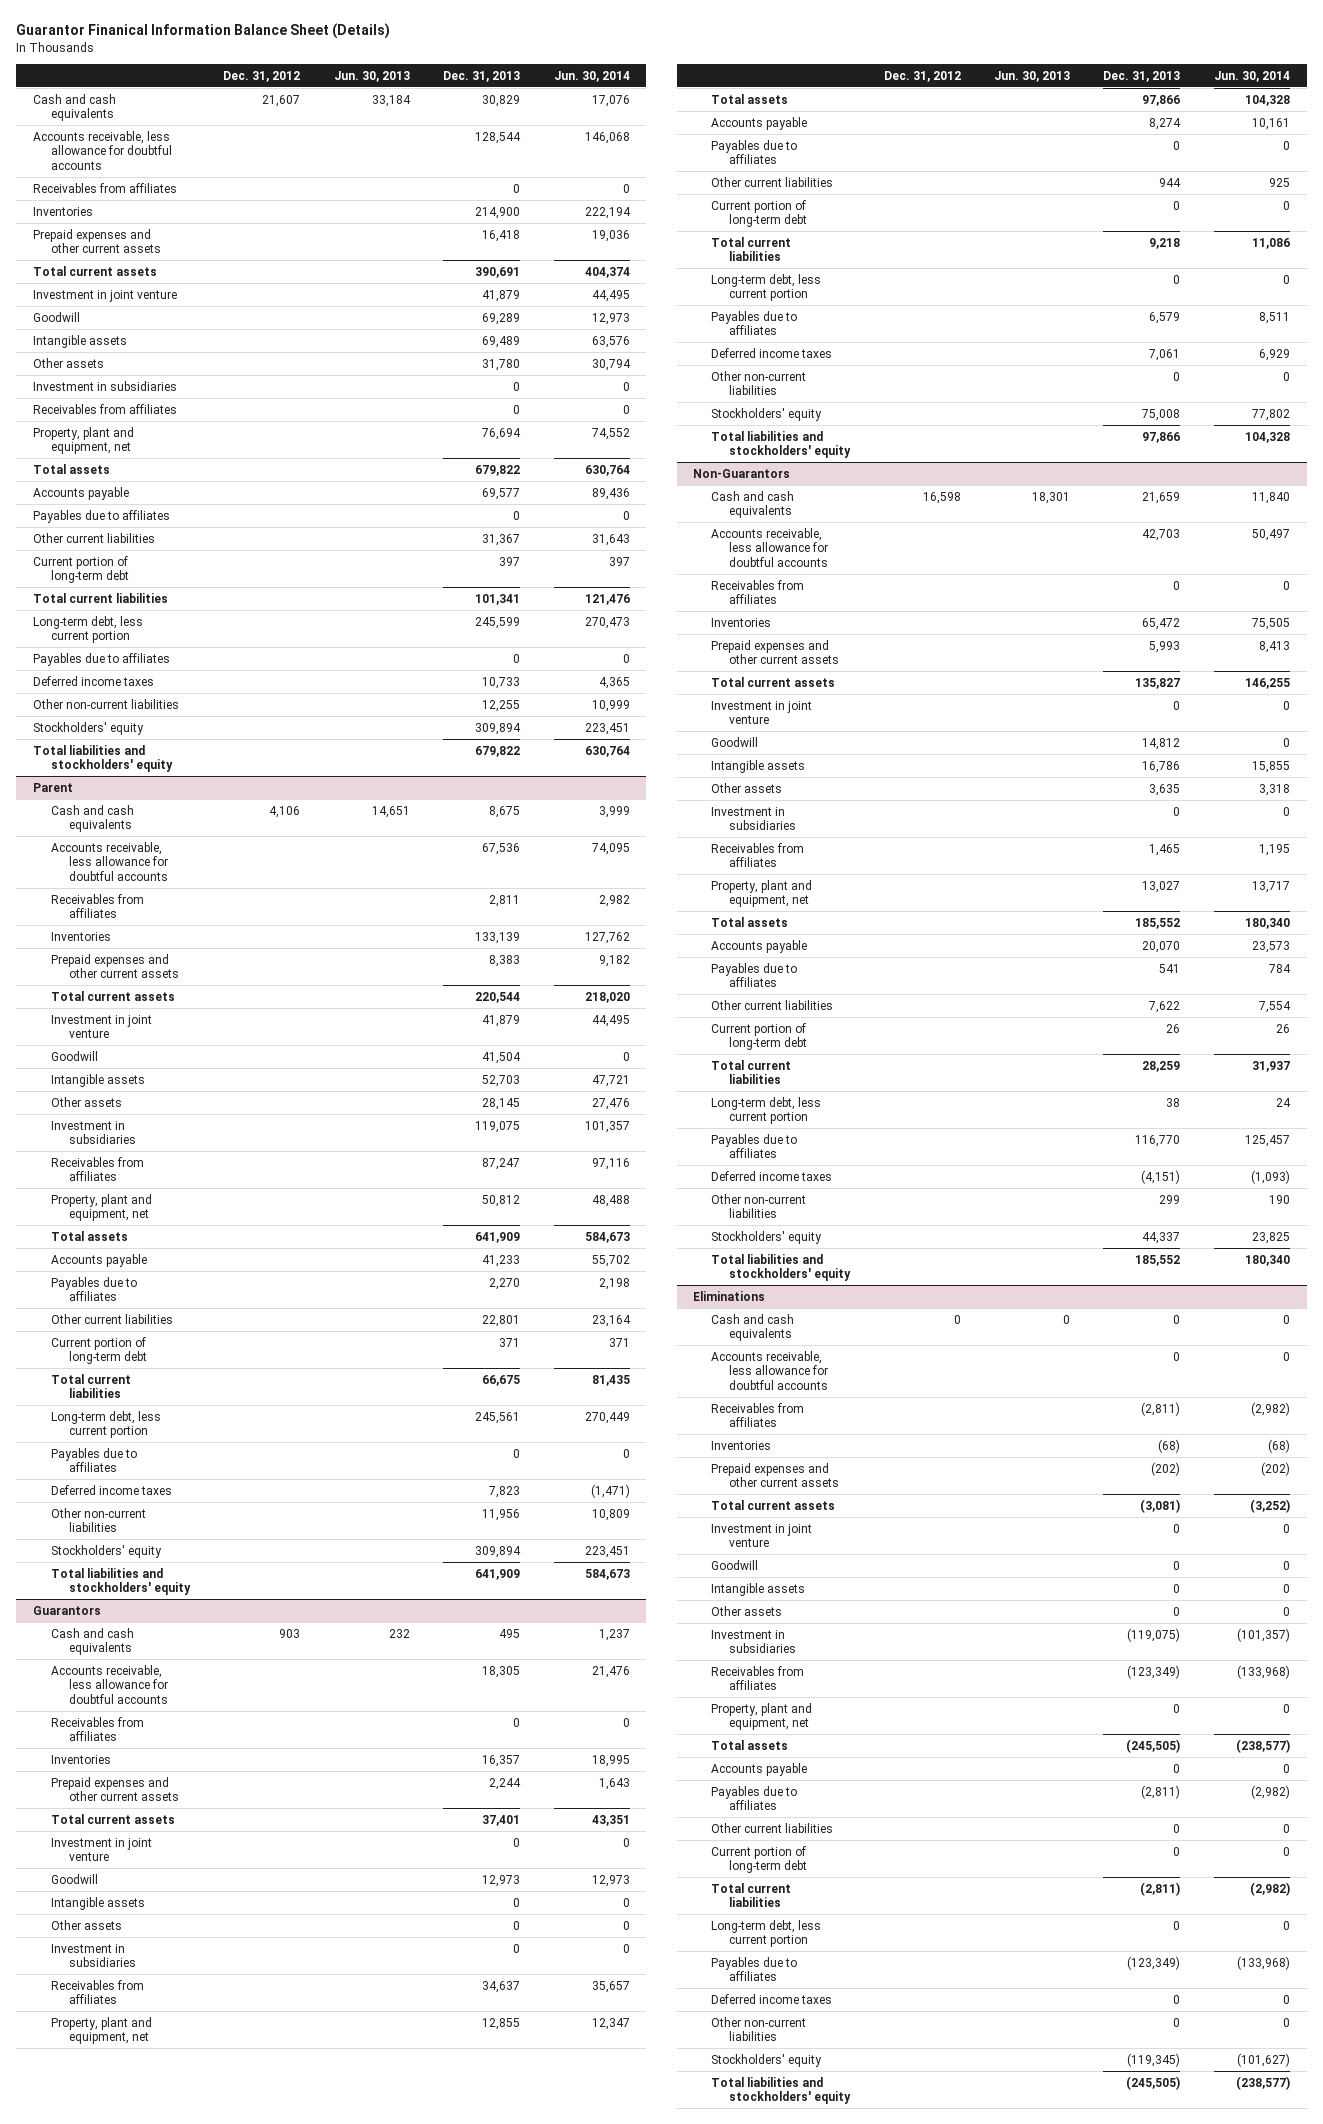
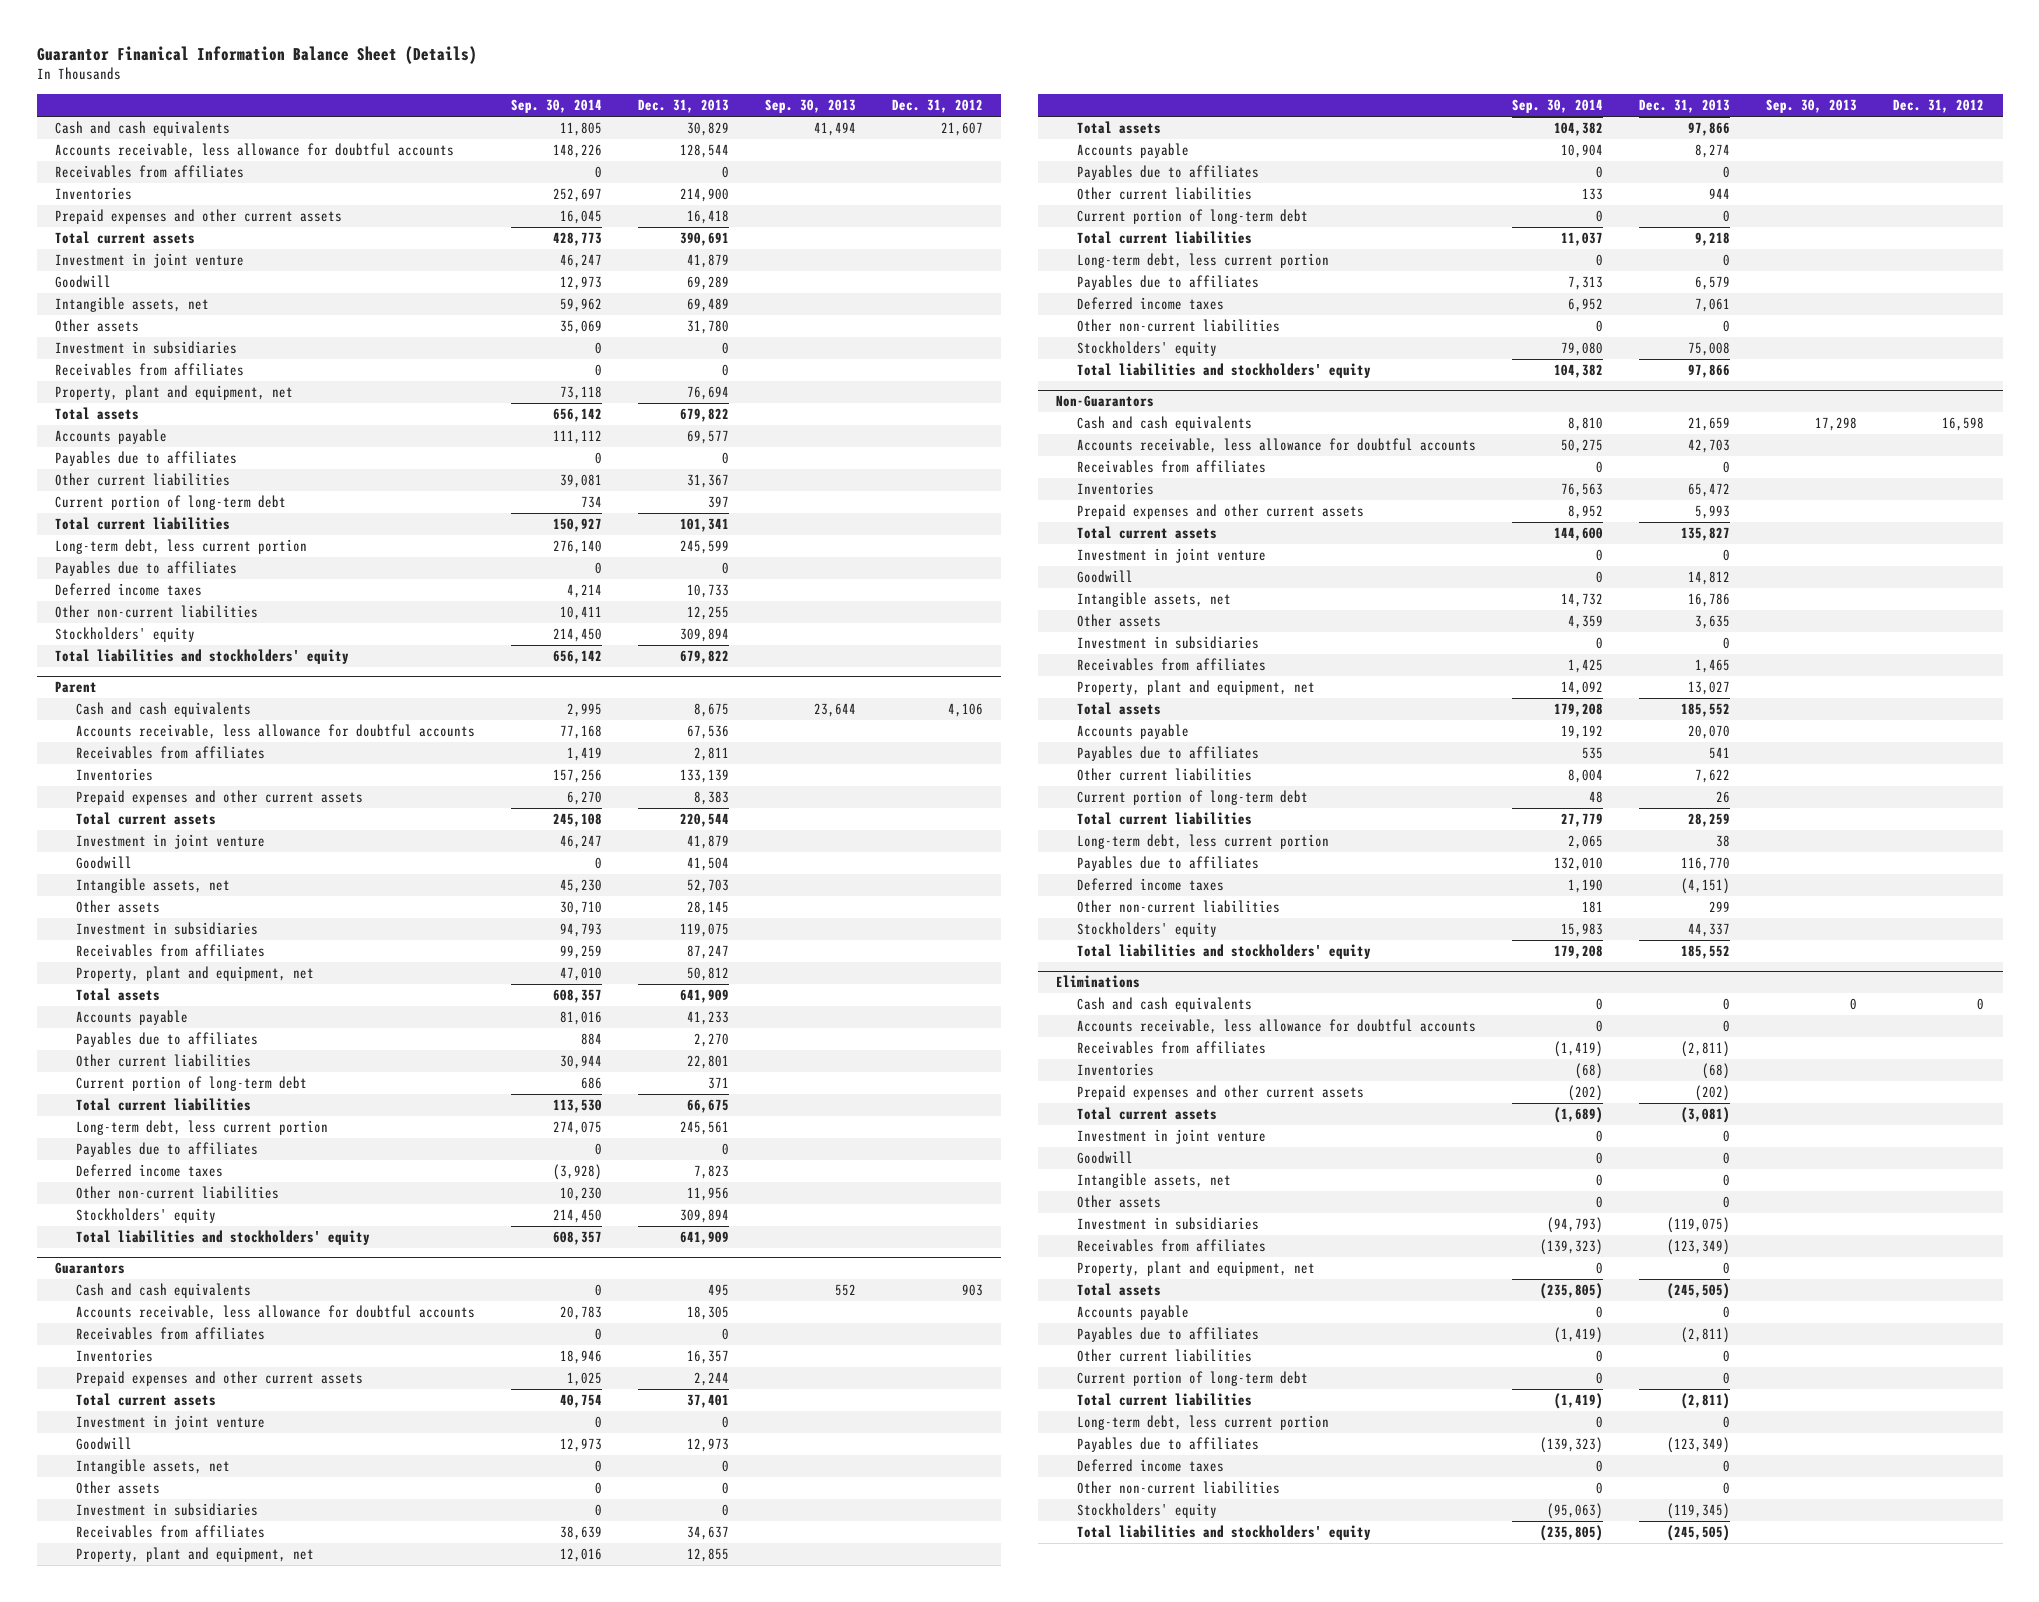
- | Dec. 31, 2012 | Jun. 30, 2013 | Dec. 31, 2013 | Jun. 30, 2014
+ | Sep. 30, 2014 | Dec. 31, 2013 | Sep. 30, 2013 | Dec. 31, 2012
- Intangible assets | | | 69,489 | 63,576
+ Intangible assets, net | 59,962 | 69,489 | |
@ Parent
- Intangible assets | | | 52,703 | 47,721
+ Intangible assets, net | 45,230 | 52,703 | |
@ Guarantors
- Intangible assets | | | 0 | 0
+ Intangible assets, net | 0 | 0 | |
@ Non-Guarantors
- Intangible assets | | | 16,786 | 15,855
+ Intangible assets, net | 14,732 | 16,786 | |
@ Eliminations
- Intangible assets | | | 0 | 0
+ Intangible assets, net | 0 | 0 | |

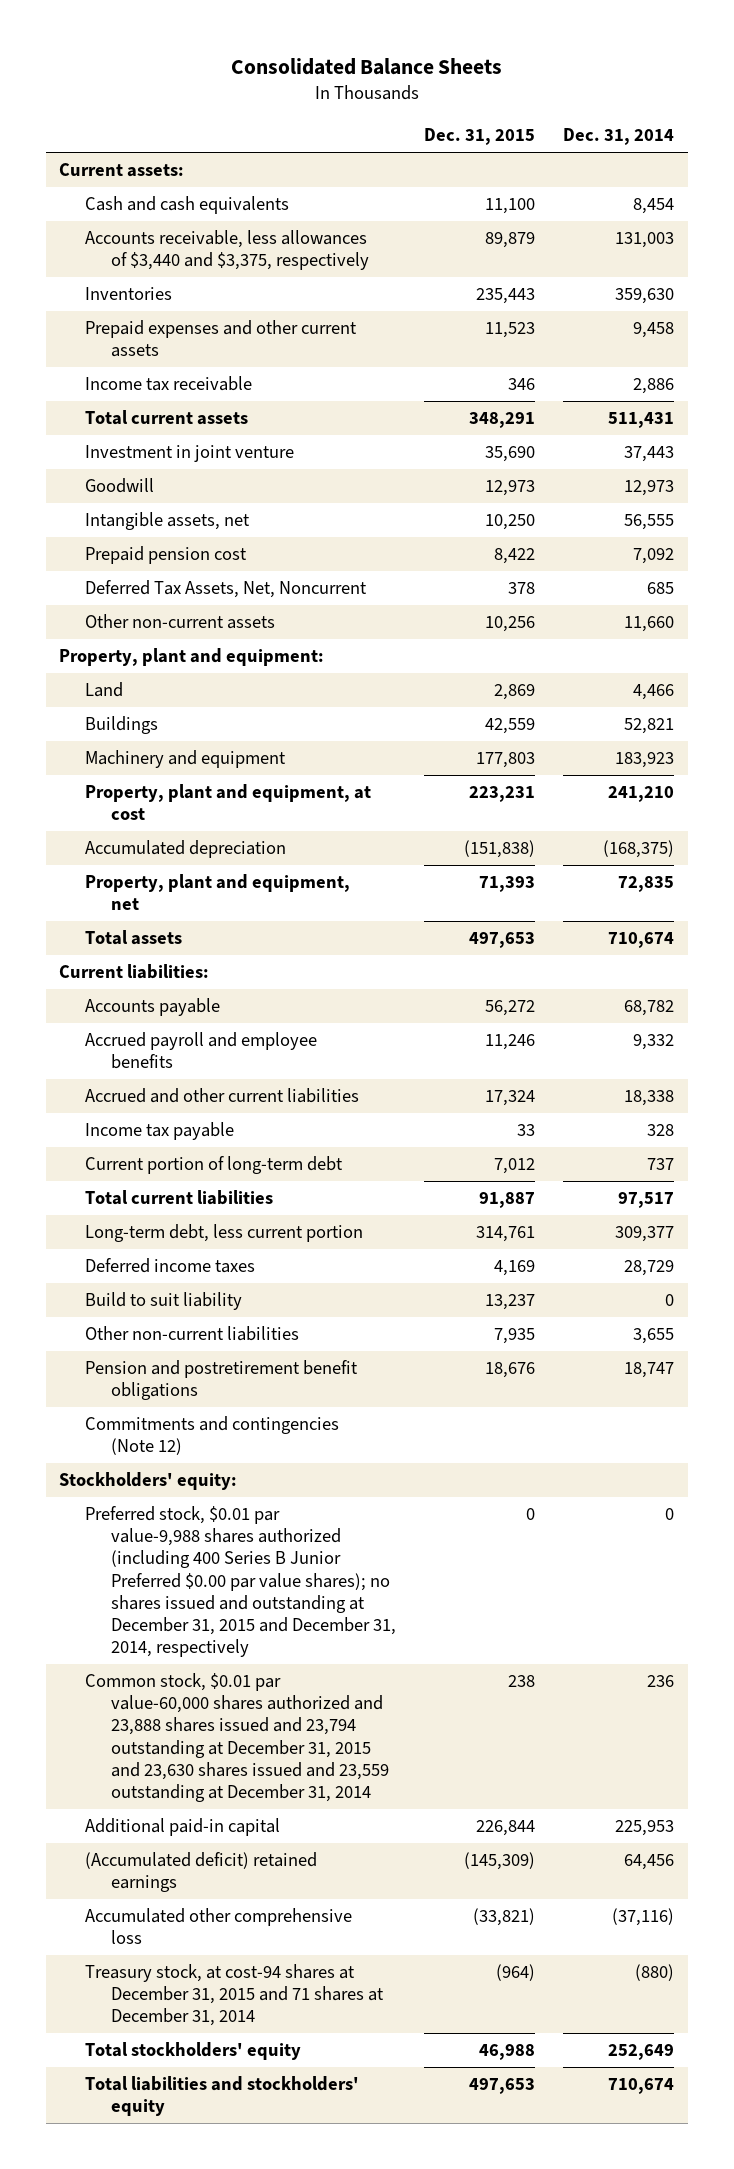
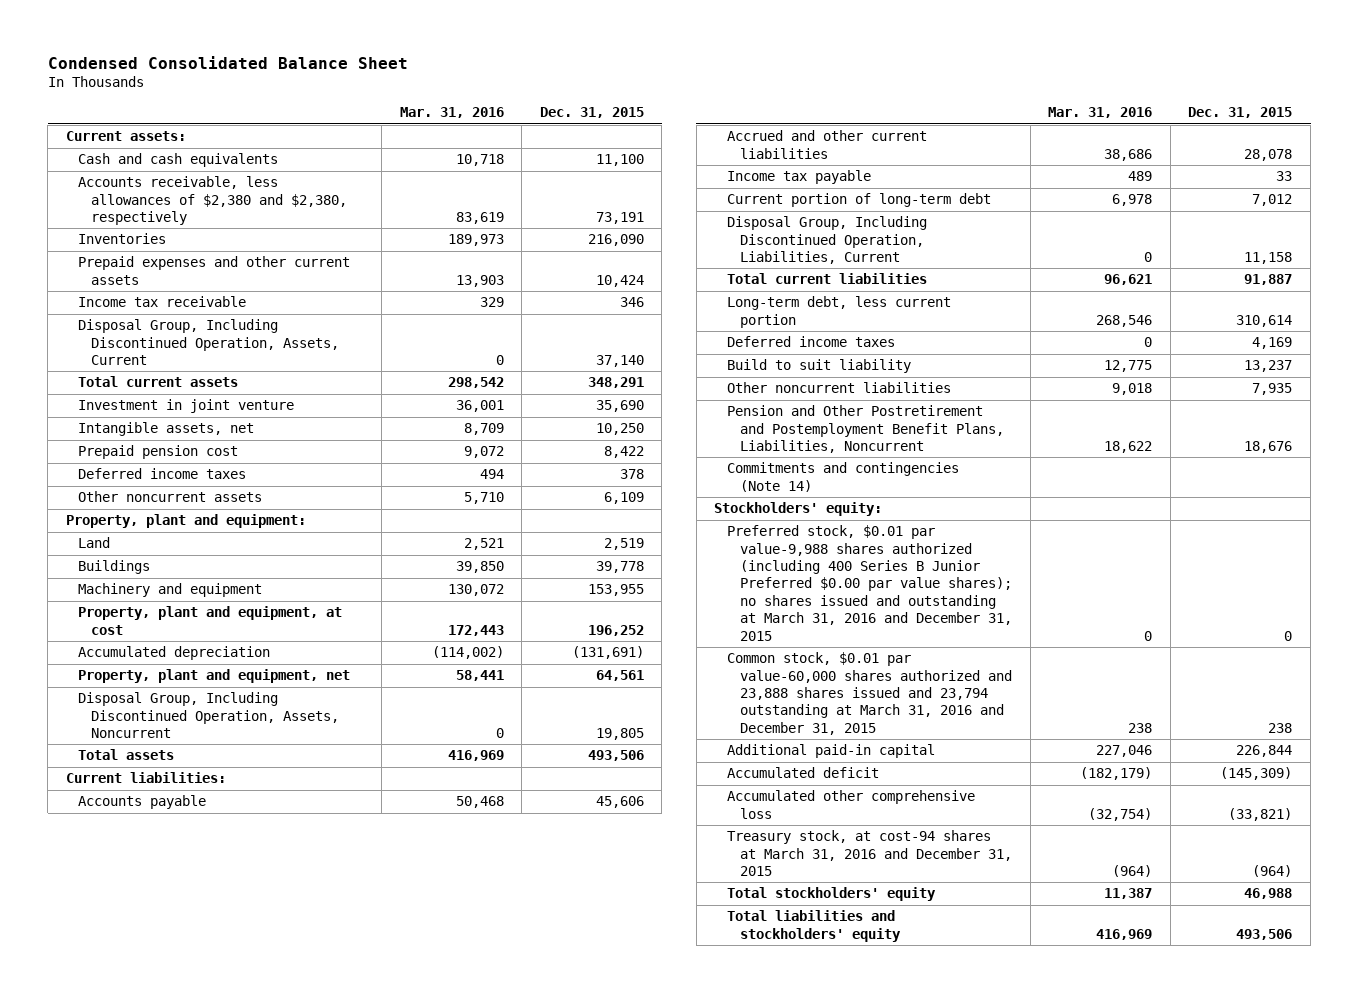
- Consolidated Balance Sheets
+ Condensed Consolidated Balance Sheet
- | Dec. 31, 2015 | Dec. 31, 2014
+ | Mar. 31, 2016 | Dec. 31, 2015
- Accounts receivable, less allowances of $3,440 and $3,375, respectively | 89,879 | 131,003
- Inventories | 235,443 | 359,630
- Prepaid expenses and other current assets | 11,523 | 9,458
+ Accounts receivable, less allowances of $2,380 and $2,380, respectively | 83,619 | 73,191
+ Inventories | 189,973 | 216,090
+ Prepaid expenses and other current assets | 13,903 | 10,424
+ Disposal Group, Including Discontinued Operation, Assets, Current | 0 | 37,140
- Goodwill | 12,973 | 12,973
- Deferred Tax Assets, Net, Noncurrent | 378 | 685
- Other non-current assets | 10,256 | 11,660
+ Deferred income taxes | 494 | 378
+ Other noncurrent assets | 5,710 | 6,109
- Land | 2,869 | 4,466
- Buildings | 42,559 | 52,821
- Machinery and equipment | 177,803 | 183,923
- Property, plant and equipment, at cost | 223,231 | 241,210
- Accumulated depreciation | (151,838) | (168,375)
- Property, plant and equipment, net | 71,393 | 72,835
- Total assets | 497,653 | 710,674
+ Land | 2,521 | 2,519
+ Buildings | 39,850 | 39,778
+ Machinery and equipment | 130,072 | 153,955
+ Property, plant and equipment, at cost | 172,443 | 196,252
+ Accumulated depreciation | (114,002) | (131,691)
+ Property, plant and equipment, net | 58,441 | 64,561
+ Disposal Group, Including Discontinued Operation, Assets, Noncurrent | 0 | 19,805
+ Total assets | 416,969 | 493,506
- Accounts payable | 56,272 | 68,782
- Accrued payroll and employee benefits | 11,246 | 9,332
- Accrued and other current liabilities | 17,324 | 18,338
+ Accounts payable | 50,468 | 45,606
+ Accrued and other current liabilities | 38,686 | 28,078
+ Disposal Group, Including Discontinued Operation, Liabilities, Current | 0 | 11,158
- Long-term debt, less current portion | 314,761 | 309,377
+ Long-term debt, less current portion | 268,546 | 310,614
- Other non-current liabilities | 7,935 | 3,655
- Pension and postretirement benefit obligations | 18,676 | 18,747
- Commitments and contingencies (Note 12)
+ Other noncurrent liabilities | 9,018 | 7,935
+ Pension and Other Postretirement and Postemployment Benefit Plans, Liabilities, Noncurrent | 18,622 | 18,676
+ Commitments and contingencies (Note 14)
- Preferred stock, $0.01 par value-9,988 shares authorized (including 400 Series B Junior Preferred $0.00 par value shares); no shares issued and outstanding at December 31, 2015 and December 31, 2014, respectively | 0 | 0
- Common stock, $0.01 par value-60,000 shares authorized and 23,888 shares issued and 23,794 outstanding at December 31, 2015 and 23,630 shares issued and 23,559 outstanding at December 31, 2014 | 238 | 236
+ Preferred stock, $0.01 par value-9,988 shares authorized (including 400 Series B Junior Preferred $0.00 par value shares); no shares issued and outstanding at March 31, 2016 and December 31, 2015 | 0 | 0
+ Common stock, $0.01 par value-60,000 shares authorized and 23,888 shares issued and 23,794 outstanding at March 31, 2016 and December 31, 2015 | 238 | 238
- (Accumulated deficit) retained earnings | (145,309) | 64,456
+ Accumulated deficit | (182,179) | (145,309)
- Treasury stock, at cost-94 shares at December 31, 2015 and 71 shares at December 31, 2014 | (964) | (880)
+ Treasury stock, at cost-94 shares at March 31, 2016 and December 31, 2015 | (964) | (964)
- Total liabilities and stockholders' equity | 497,653 | 710,674
+ Total liabilities and stockholders' equity | 416,969 | 493,506

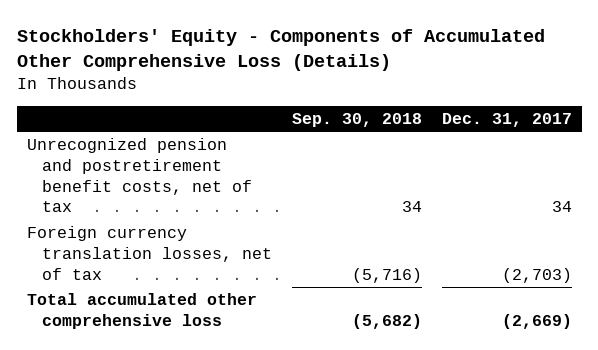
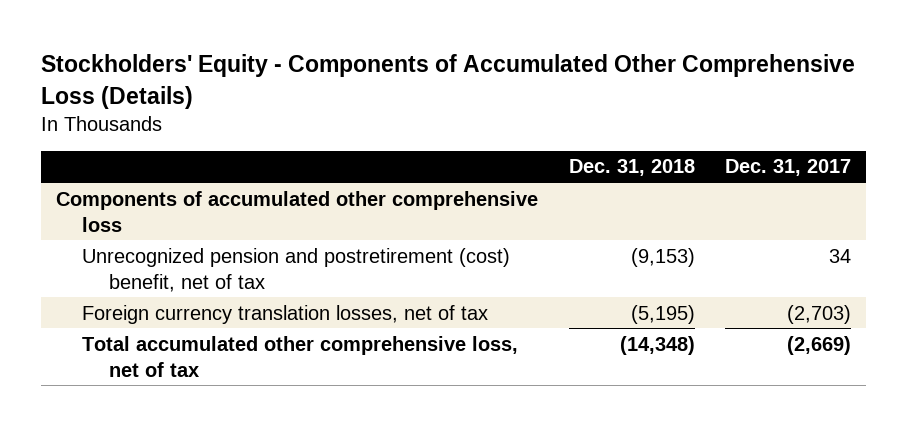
- | Sep. 30, 2018 | Dec. 31, 2017
+ | Dec. 31, 2018 | Dec. 31, 2017
- Unrecognized pension and postretirement benefit costs, net of tax | 34 | 34
+ Components of accumulated other comprehensive loss
+ Unrecognized pension and postretirement (cost) benefit, net of tax | (9,153) | 34
- Total accumulated other comprehensive loss | (5,682) | (2,669)
+ Total accumulated other comprehensive loss, net of tax | (14,348) | (2,669)

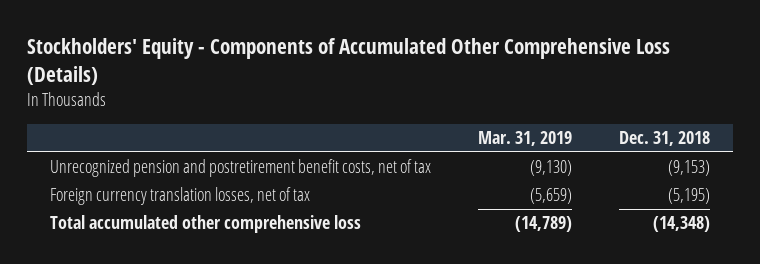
- | Dec. 31, 2018 | Dec. 31, 2017
+ | Mar. 31, 2019 | Dec. 31, 2018
- Components of accumulated other comprehensive loss
- Unrecognized pension and postretirement (cost) benefit, net of tax | (9,153) | 34
+ Unrecognized pension and postretirement benefit costs, net of tax | (9,130) | (9,153)
- Total accumulated other comprehensive loss, net of tax | (14,348) | (2,669)
+ Total accumulated other comprehensive loss | (14,789) | (14,348)

